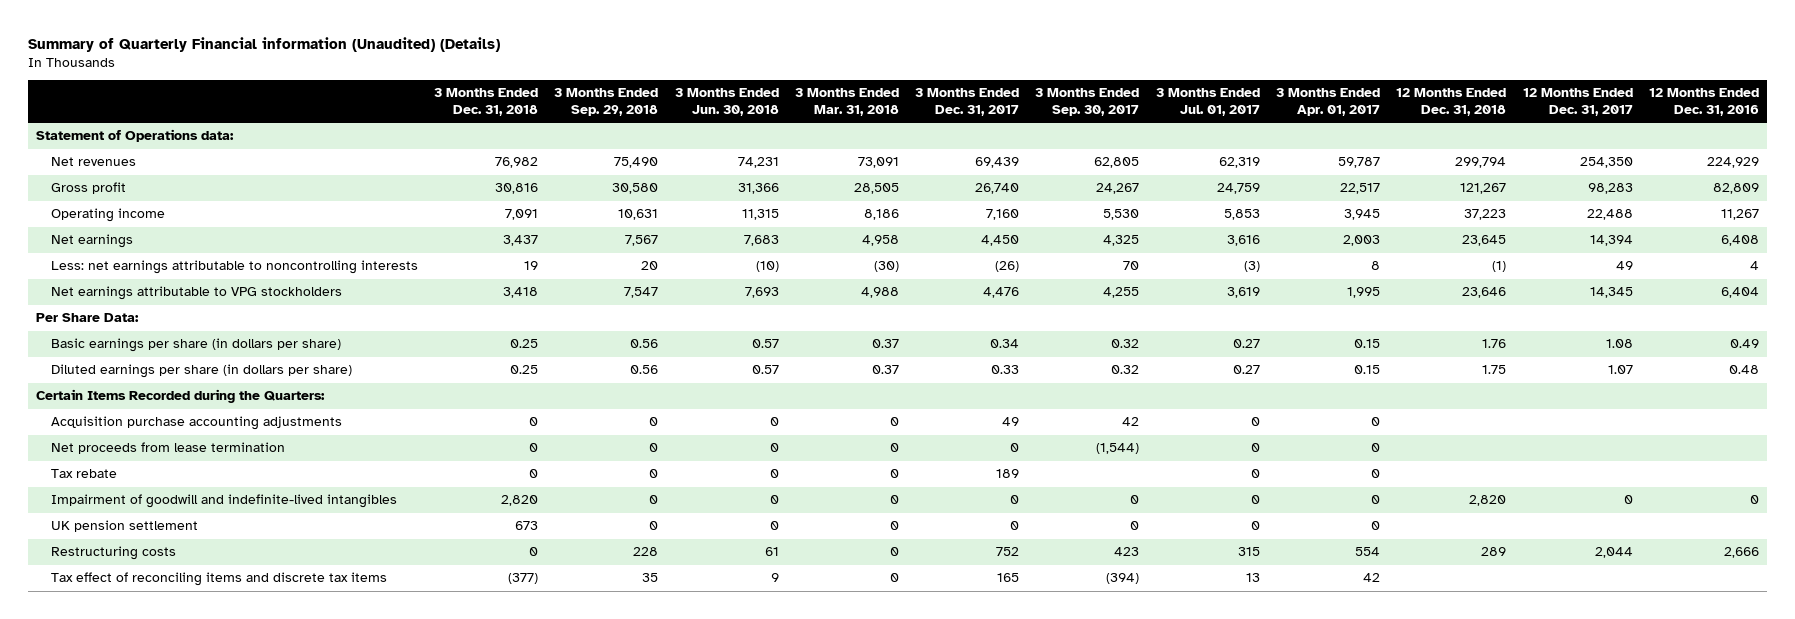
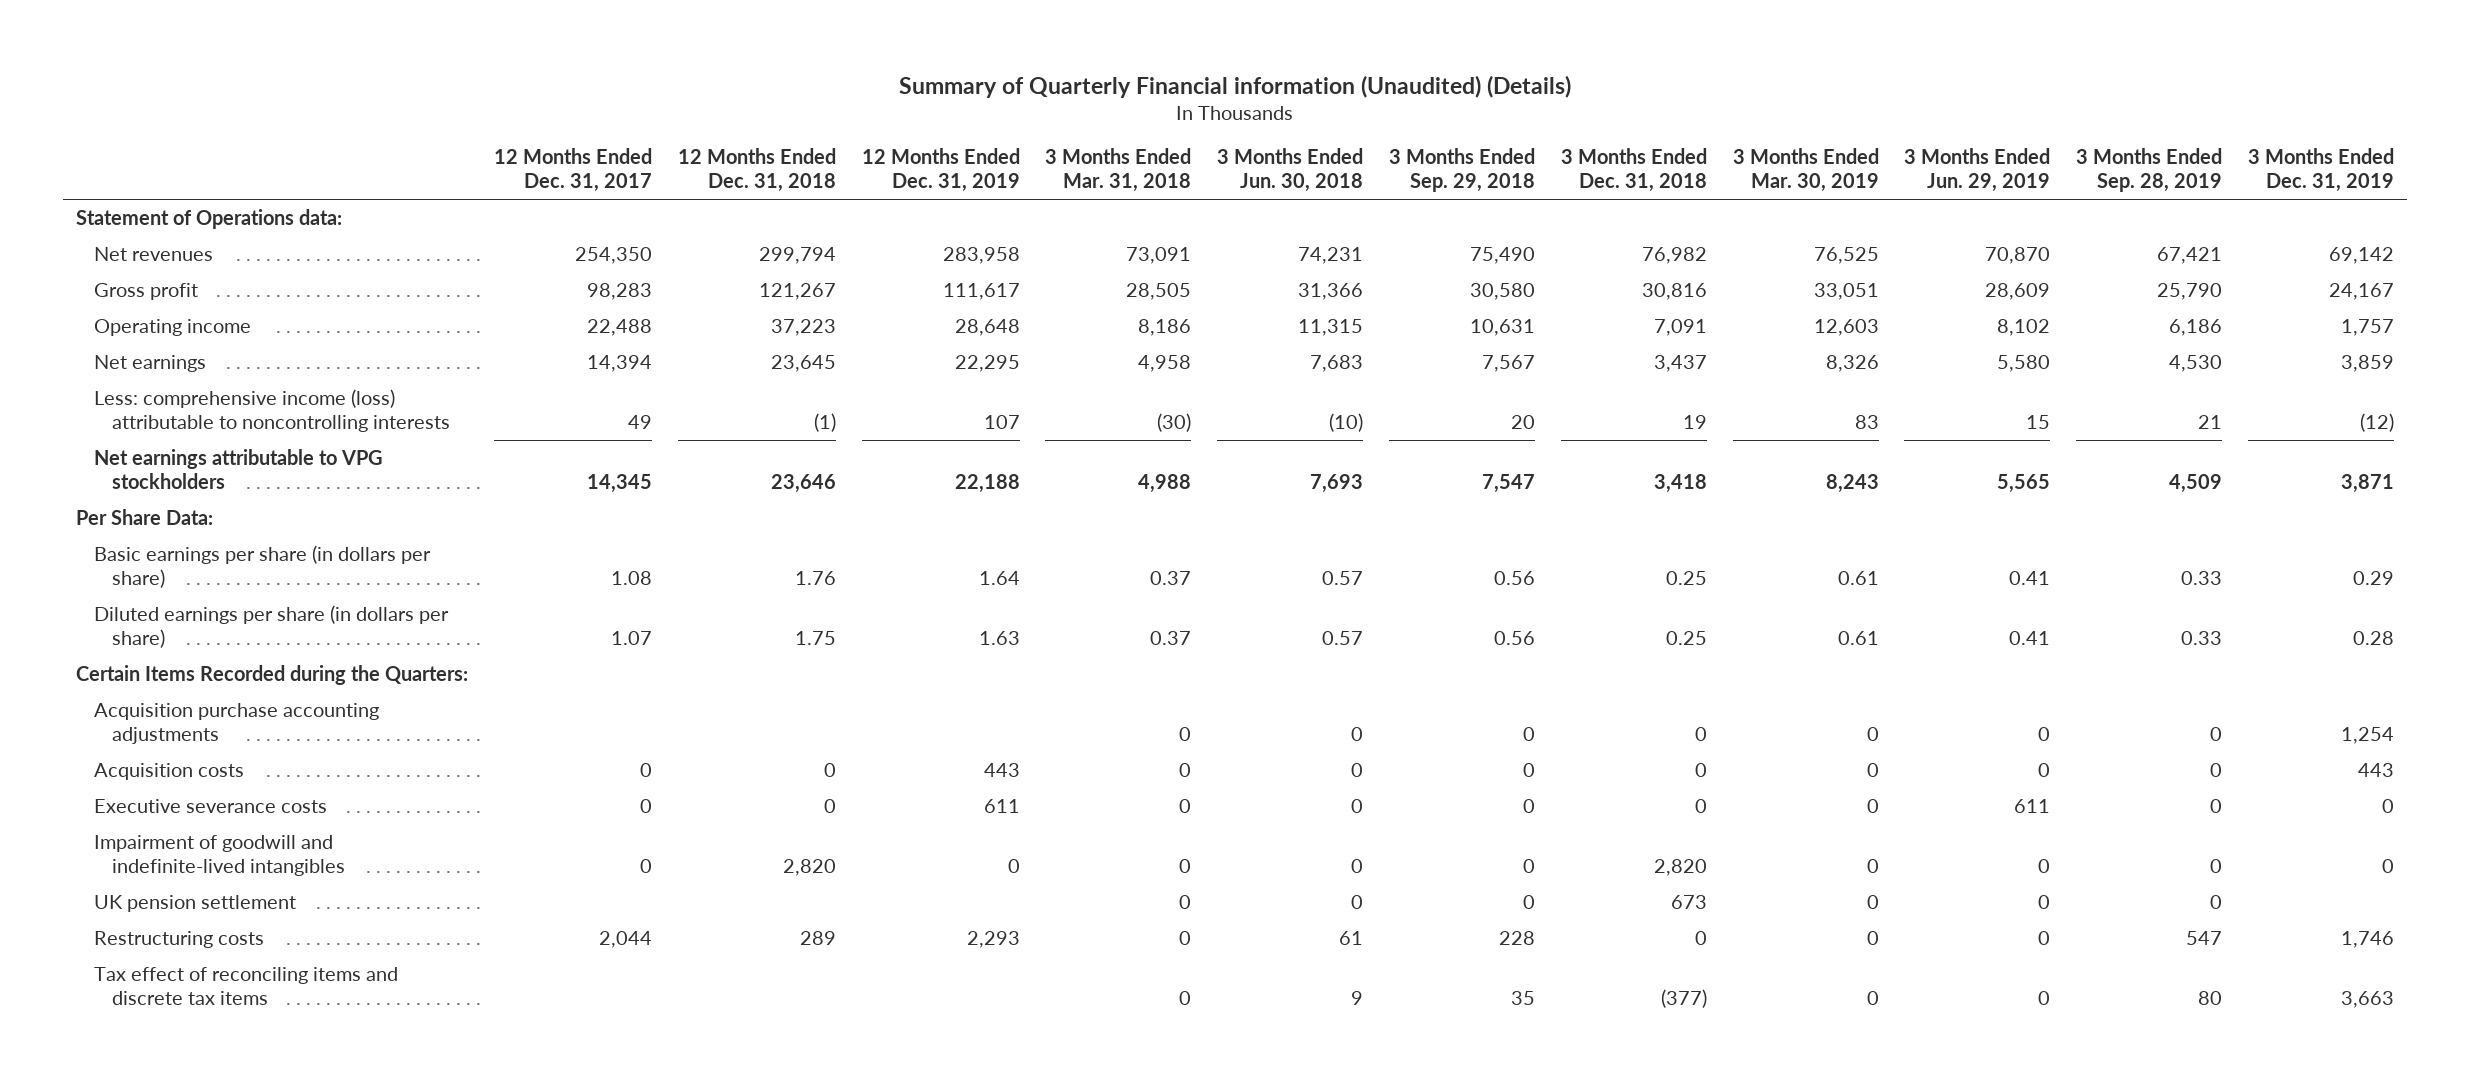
- | 3 Months Ended Dec. 31, 2018 | 3 Months Ended Sep. 29, 2018 | 3 Months Ended Jun. 30, 2018 | 3 Months Ended Mar. 31, 2018 | 3 Months Ended Dec. 31, 2017 | 3 Months Ended Sep. 30, 2017 | 3 Months Ended Jul. 01, 2017 | 3 Months Ended Apr. 01, 2017 | 12 Months Ended Dec. 31, 2018 | 12 Months Ended Dec. 31, 2017 | 12 Months Ended Dec. 31, 2016
+ | 12 Months Ended Dec. 31, 2017 | 12 Months Ended Dec. 31, 2018 | 12 Months Ended Dec. 31, 2019 | 3 Months Ended Mar. 31, 2018 | 3 Months Ended Jun. 30, 2018 | 3 Months Ended Sep. 29, 2018 | 3 Months Ended Dec. 31, 2018 | 3 Months Ended Mar. 30, 2019 | 3 Months Ended Jun. 29, 2019 | 3 Months Ended Sep. 28, 2019 | 3 Months Ended Dec. 31, 2019
- Less: net earnings attributable to noncontrolling interests | 19 | 20 | (10) | (30) | (26) | 70 | (3) | 8 | (1) | 49 | 4
+ Less: comprehensive income (loss) attributable to noncontrolling interests | 49 | (1) | 107 | (30) | (10) | 20 | 19 | 83 | 15 | 21 | (12)
- Net proceeds from lease termination | 0 | 0 | 0 | 0 | 0 | (1,544) | 0 | 0 | | |
- Tax rebate | 0 | 0 | 0 | 0 | 189 | | 0 | 0 | | |
+ Acquisition costs | 0 | 0 | 443 | 0 | 0 | 0 | 0 | 0 | 0 | 0 | 443
+ Executive severance costs | 0 | 0 | 611 | 0 | 0 | 0 | 0 | 0 | 611 | 0 | 0

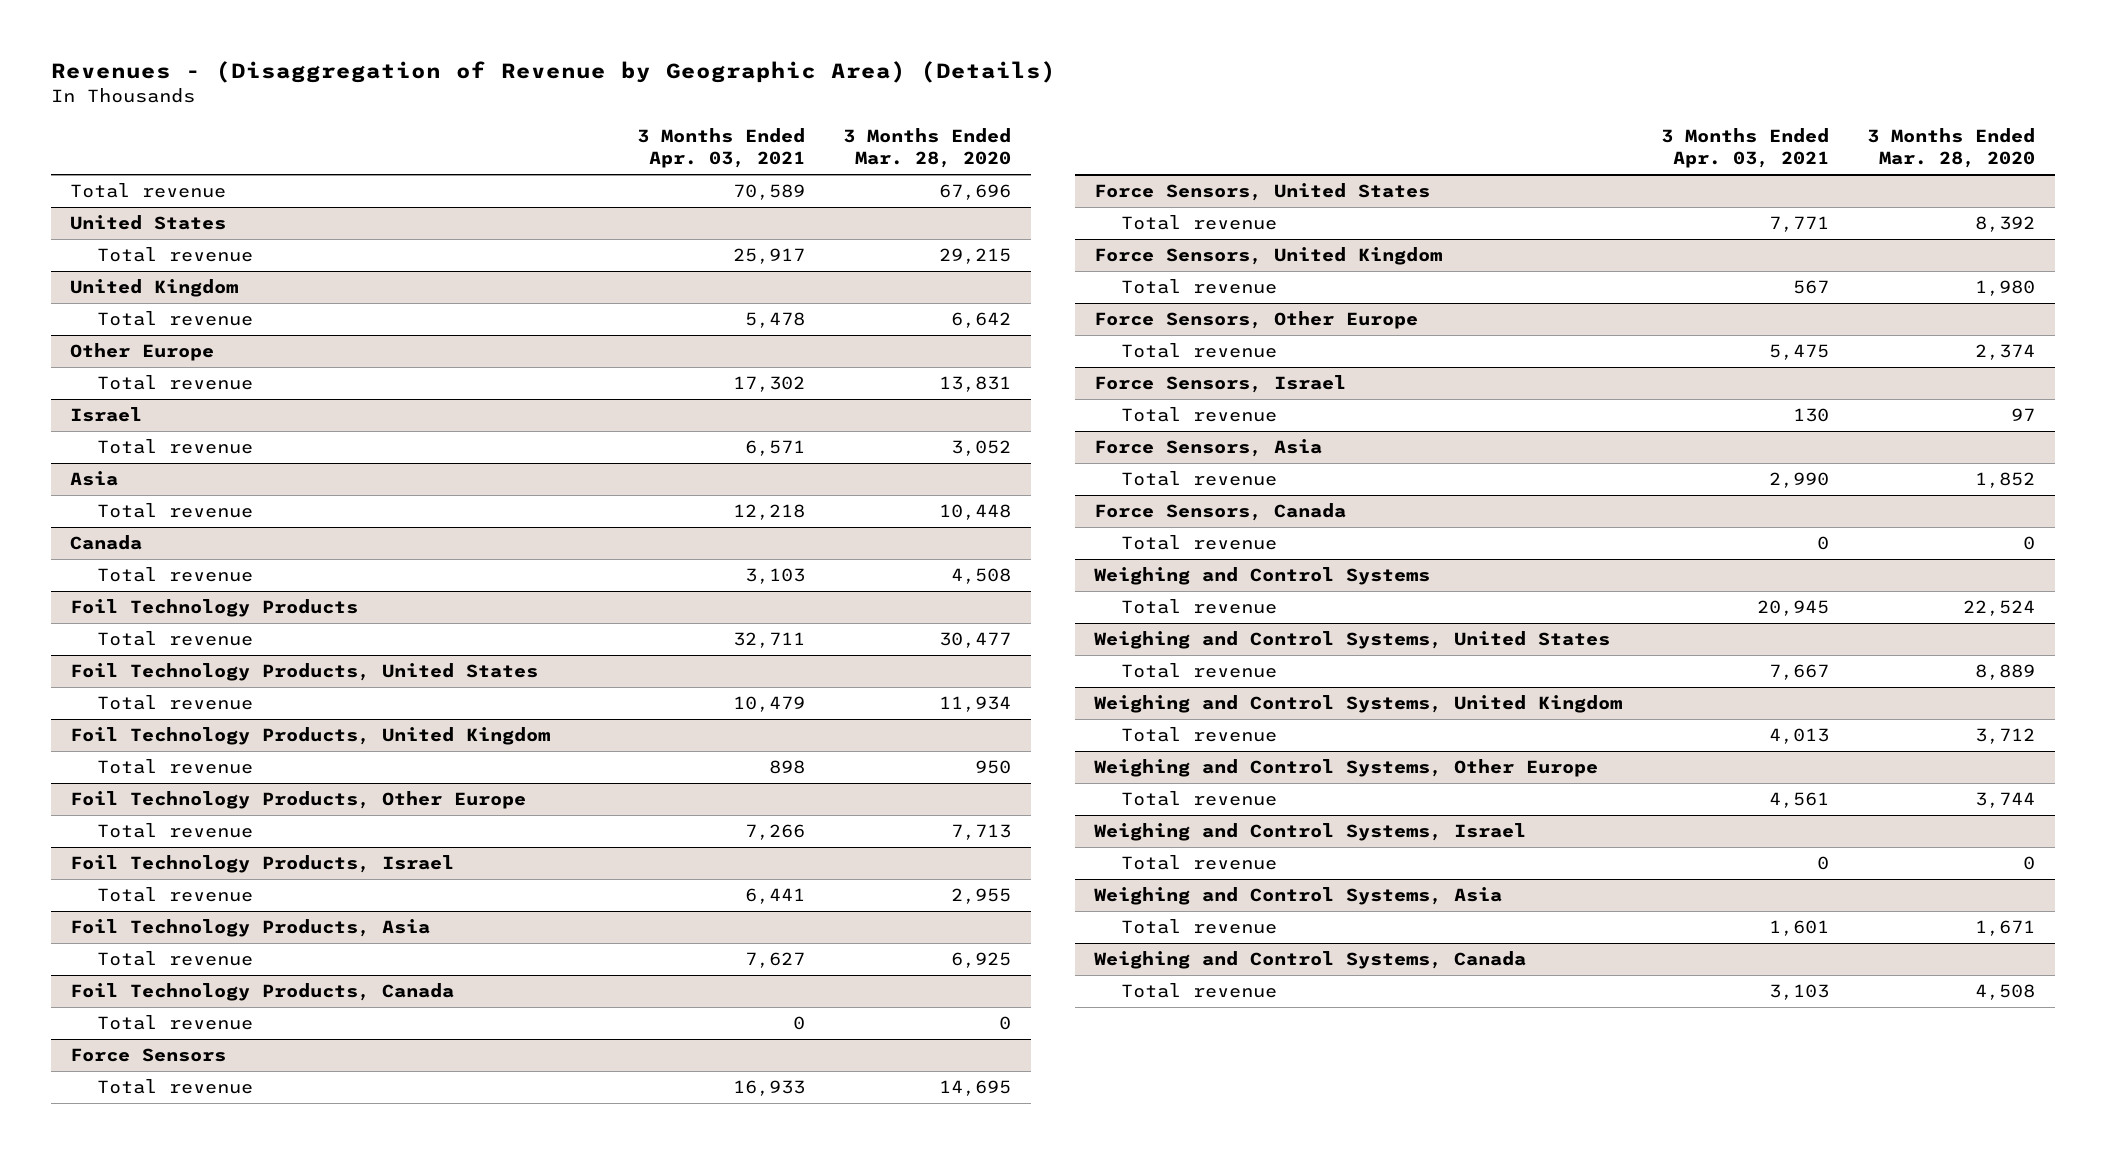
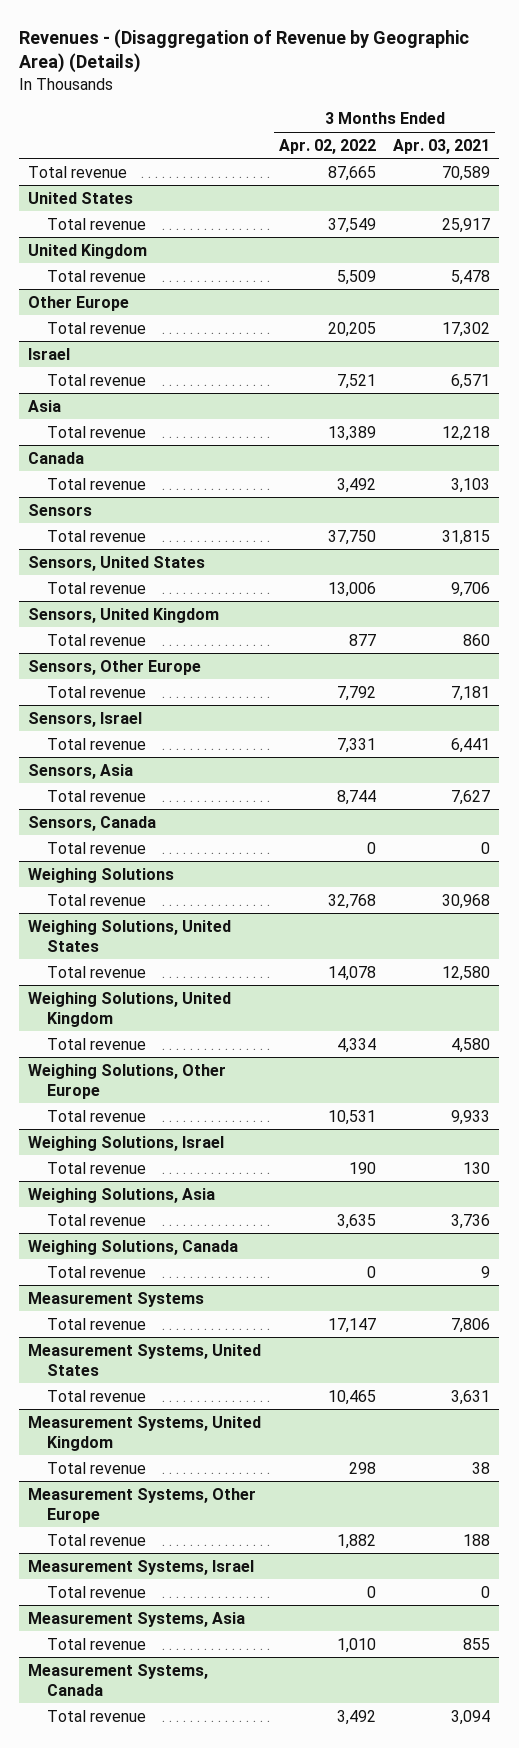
- | 3 Months Ended Apr. 03, 2021 | 3 Months Ended Mar. 28, 2020
+ | 3 Months Ended Apr. 02, 2022 | 3 Months Ended Apr. 03, 2021
- Foil Technology Products
- Total revenue | 32,711 | 30,477
- Foil Technology Products, United States
- Total revenue | 10,479 | 11,934
- Foil Technology Products, United Kingdom
- Total revenue | 898 | 950
- Foil Technology Products, Other Europe
- Total revenue | 7,266 | 7,713
- Foil Technology Products, Israel
+ Sensors
+ Total revenue | 37,750 | 31,815
+ Sensors, United States
+ Total revenue | 13,006 | 9,706
+ Sensors, United Kingdom
+ Total revenue | 877 | 860
+ Sensors, Other Europe
+ Total revenue | 7,792 | 7,181
+ Sensors, Israel
- Foil Technology Products, Asia
+ Sensors, Asia
- Foil Technology Products, Canada
+ Sensors, Canada
- Force Sensors
- Total revenue | 16,933 | 14,695
- Force Sensors, United States
- Total revenue | 7,771 | 8,392
- Force Sensors, United Kingdom
- Total revenue | 567 | 1,980
- Force Sensors, Other Europe
- Total revenue | 5,475 | 2,374
- Force Sensors, Israel
+ Weighing Solutions
+ Total revenue | 32,768 | 30,968
+ Weighing Solutions, United States
+ Total revenue | 14,078 | 12,580
+ Weighing Solutions, United Kingdom
+ Total revenue | 4,334 | 4,580
+ Weighing Solutions, Other Europe
+ Total revenue | 10,531 | 9,933
+ Weighing Solutions, Israel
- Force Sensors, Asia
- Total revenue | 2,990 | 1,852
- Force Sensors, Canada
- Total revenue | 0 | 0
- Weighing and Control Systems
- Total revenue | 20,945 | 22,524
- Weighing and Control Systems, United States
- Total revenue | 7,667 | 8,889
- Weighing and Control Systems, United Kingdom
- Total revenue | 4,013 | 3,712
- Weighing and Control Systems, Other Europe
- Total revenue | 4,561 | 3,744
- Weighing and Control Systems, Israel
+ Weighing Solutions, Asia
+ Total revenue | 3,635 | 3,736
+ Weighing Solutions, Canada
+ Total revenue | 0 | 9
+ Measurement Systems
+ Total revenue | 17,147 | 7,806
+ Measurement Systems, United States
+ Total revenue | 10,465 | 3,631
+ Measurement Systems, United Kingdom
+ Total revenue | 298 | 38
+ Measurement Systems, Other Europe
+ Total revenue | 1,882 | 188
+ Measurement Systems, Israel
- Weighing and Control Systems, Asia
- Total revenue | 1,601 | 1,671
- Weighing and Control Systems, Canada
- Total revenue | 3,103 | 4,508
+ Measurement Systems, Asia
+ Total revenue | 1,010 | 855
+ Measurement Systems, Canada
+ Total revenue | 3,492 | 3,094

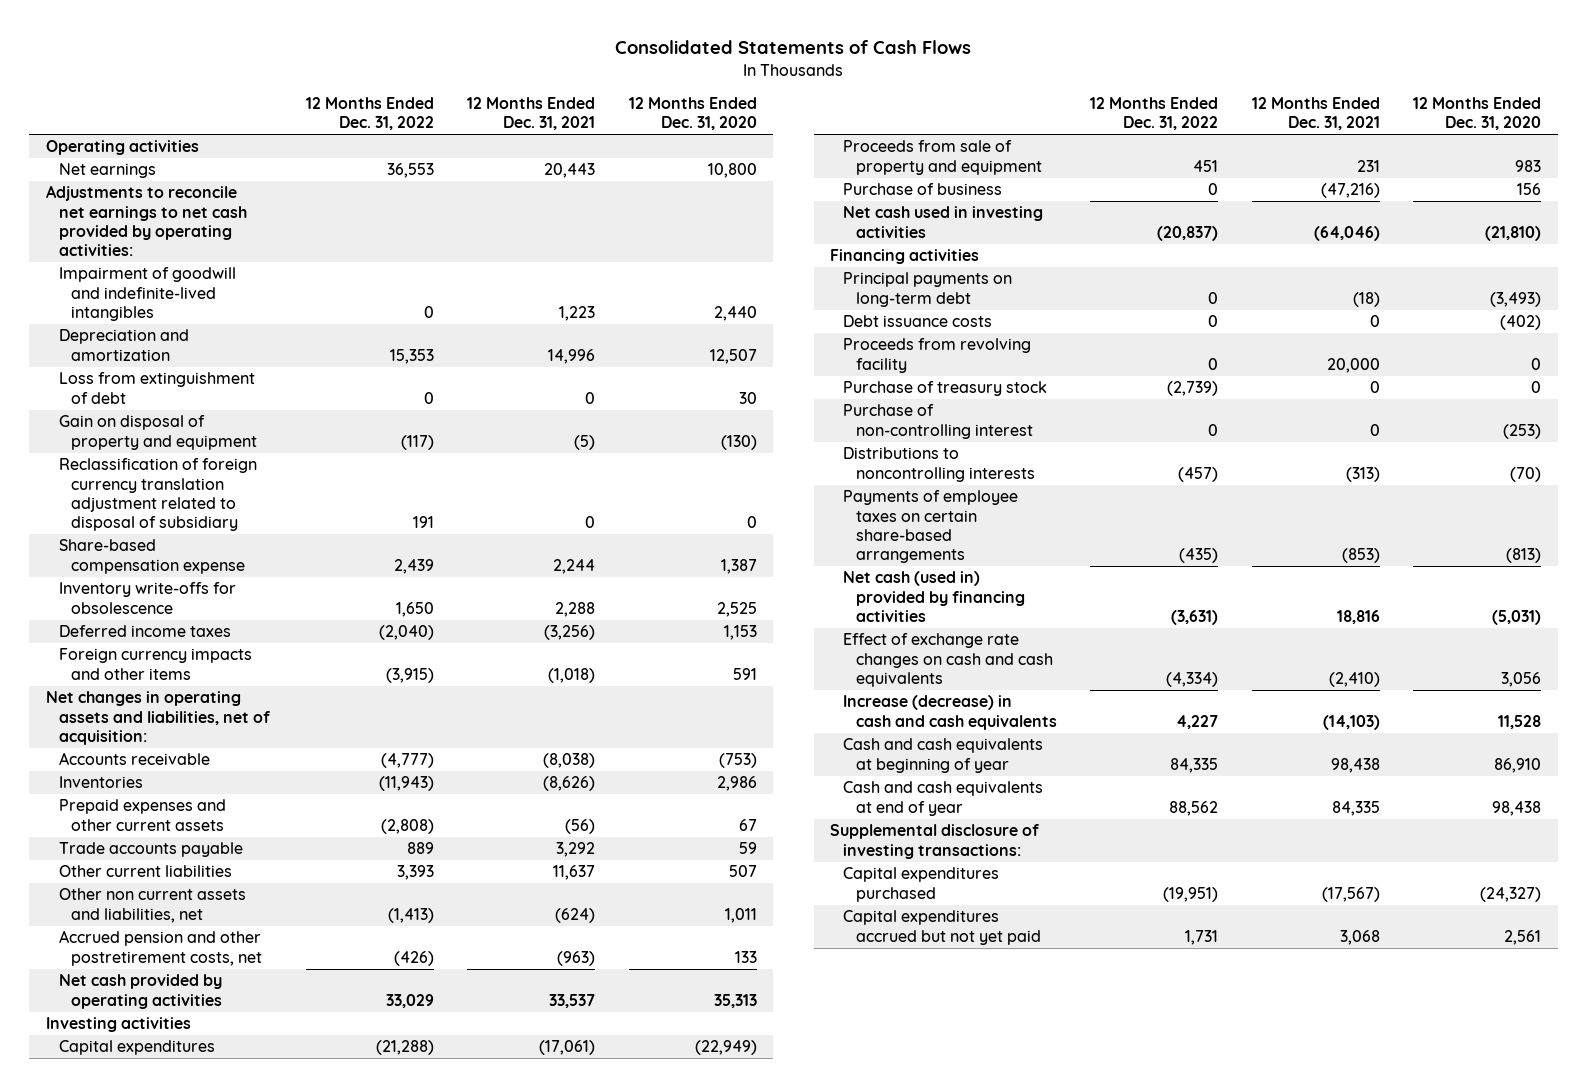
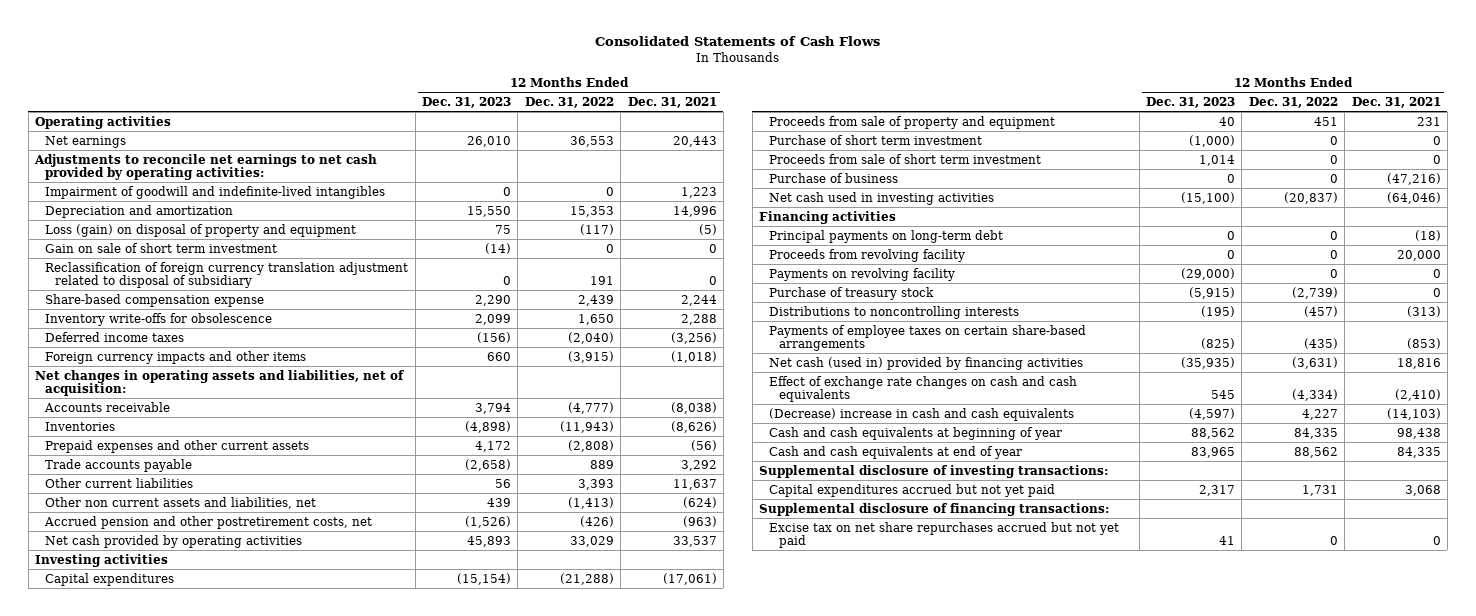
- | 12 Months Ended Dec. 31, 2022 | 12 Months Ended Dec. 31, 2021 | 12 Months Ended Dec. 31, 2020
+ | 12 Months Ended Dec. 31, 2023 | 12 Months Ended Dec. 31, 2022 | 12 Months Ended Dec. 31, 2021
- Loss from extinguishment of debt | 0 | 0 | 30
- Gain on disposal of property and equipment | (117) | (5) | (130)
+ Loss (gain) on disposal of property and equipment | 75 | (117) | (5)
+ Gain on sale of short term investment | (14) | 0 | 0
+ Purchase of short term investment | (1,000) | 0 | 0
+ Proceeds from sale of short term investment | 1,014 | 0 | 0
- Debt issuance costs | 0 | 0 | (402)
+ Payments on revolving facility | (29,000) | 0 | 0
- Purchase of non-controlling interest | 0 | 0 | (253)
- Increase (decrease) in cash and cash equivalents | 4,227 | (14,103) | 11,528
+ (Decrease) increase in cash and cash equivalents | (4,597) | 4,227 | (14,103)
- Capital expenditures purchased | (19,951) | (17,567) | (24,327)
+ Supplemental disclosure of financing transactions:
+ Excise tax on net share repurchases accrued but not yet paid | 41 | 0 | 0

